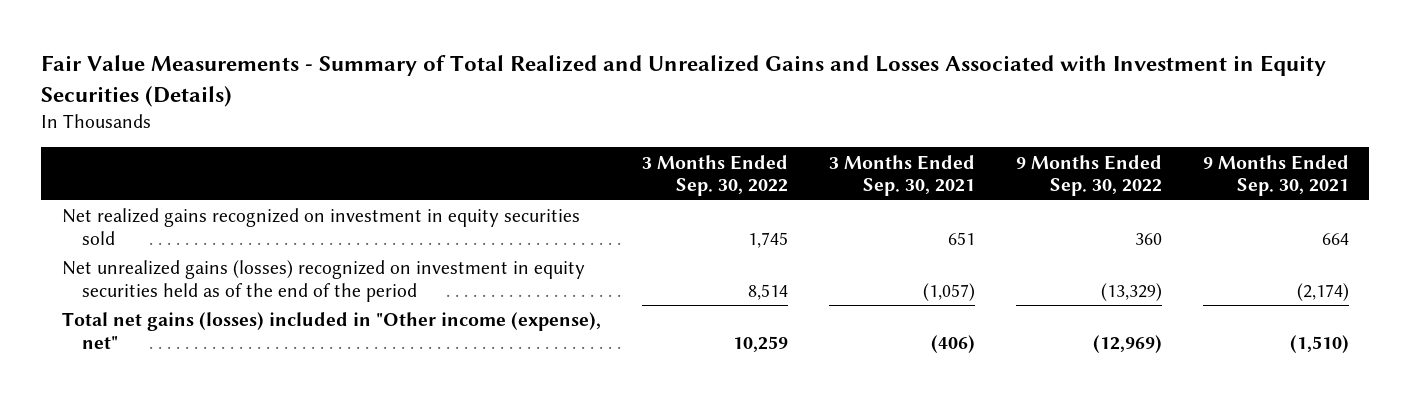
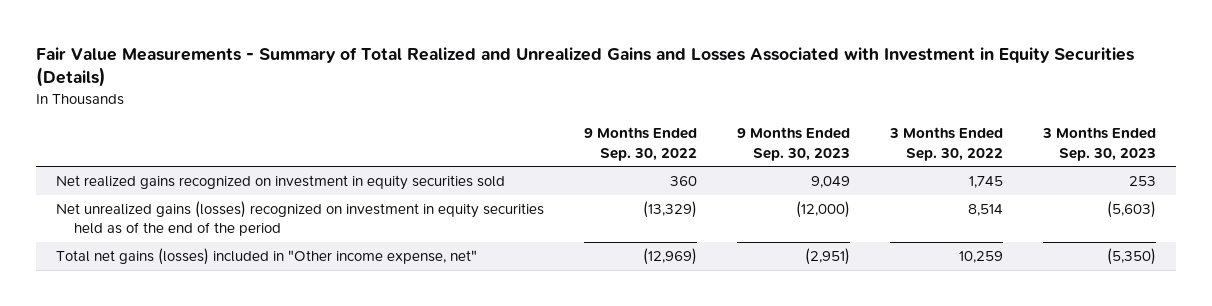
- | 3 Months Ended Sep. 30, 2022 | 3 Months Ended Sep. 30, 2021 | 9 Months Ended Sep. 30, 2022 | 9 Months Ended Sep. 30, 2021
+ | 9 Months Ended Sep. 30, 2022 | 9 Months Ended Sep. 30, 2023 | 3 Months Ended Sep. 30, 2022 | 3 Months Ended Sep. 30, 2023
- Total net gains (losses) included in "Other income (expense), net" | 10,259 | (406) | (12,969) | (1,510)
+ Total net gains (losses) included in "Other income expense, net" | (12,969) | (2,951) | 10,259 | (5,350)

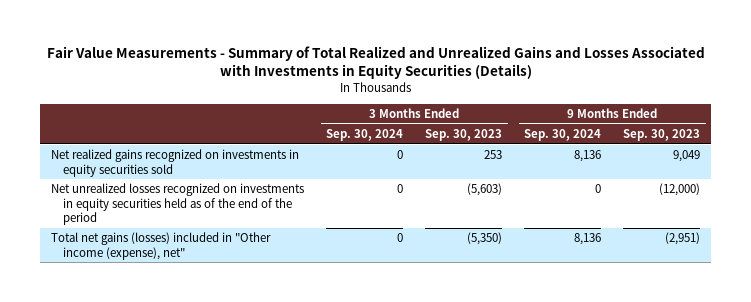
- Fair Value Measurements - Summary of Total Realized and Unrealized Gains and Losses Associated with Investment in Equity Securities (Details)
+ Fair Value Measurements - Summary of Total Realized and Unrealized Gains and Losses Associated with Investments in Equity Securities (Details)
- | 9 Months Ended Sep. 30, 2022 | 9 Months Ended Sep. 30, 2023 | 3 Months Ended Sep. 30, 2022 | 3 Months Ended Sep. 30, 2023
+ | 3 Months Ended Sep. 30, 2024 | 3 Months Ended Sep. 30, 2023 | 9 Months Ended Sep. 30, 2024 | 9 Months Ended Sep. 30, 2023
- Net realized gains recognized on investment in equity securities sold | 360 | 9,049 | 1,745 | 253
- Net unrealized gains (losses) recognized on investment in equity securities held as of the end of the period | (13,329) | (12,000) | 8,514 | (5,603)
- Total net gains (losses) included in "Other income expense, net" | (12,969) | (2,951) | 10,259 | (5,350)
+ Net realized gains recognized on investments in equity securities sold | 0 | 253 | 8,136 | 9,049
+ Net unrealized losses recognized on investments in equity securities held as of the end of the period | 0 | (5,603) | 0 | (12,000)
+ Total net gains (losses) included in "Other income (expense), net" | 0 | (5,350) | 8,136 | (2,951)

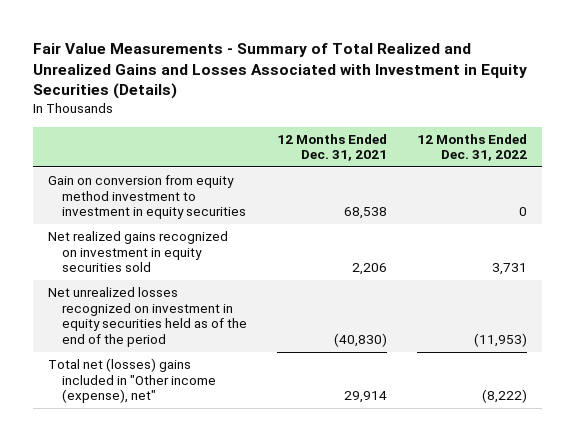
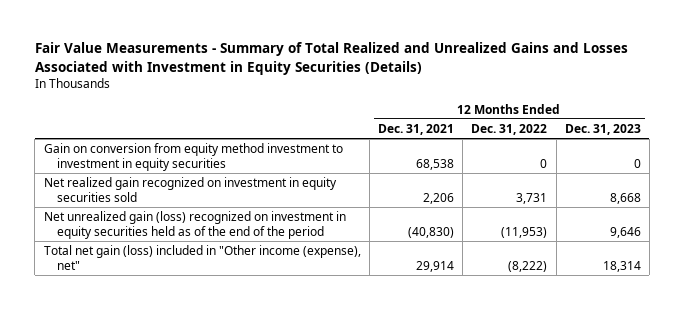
- | 12 Months Ended Dec. 31, 2021 | 12 Months Ended Dec. 31, 2022
+ | 12 Months Ended Dec. 31, 2021 | 12 Months Ended Dec. 31, 2022 | 12 Months Ended Dec. 31, 2023
- Net realized gains recognized on investment in equity securities sold | 2,206 | 3,731
- Net unrealized losses recognized on investment in equity securities held as of the end of the period | (40,830) | (11,953)
- Total net (losses) gains included in "Other income (expense), net" | 29,914 | (8,222)
+ Net realized gain recognized on investment in equity securities sold | 2,206 | 3,731 | 8,668
+ Net unrealized gain (loss) recognized on investment in equity securities held as of the end of the period | (40,830) | (11,953) | 9,646
+ Total net gain (loss) included in "Other income (expense), net" | 29,914 | (8,222) | 18,314

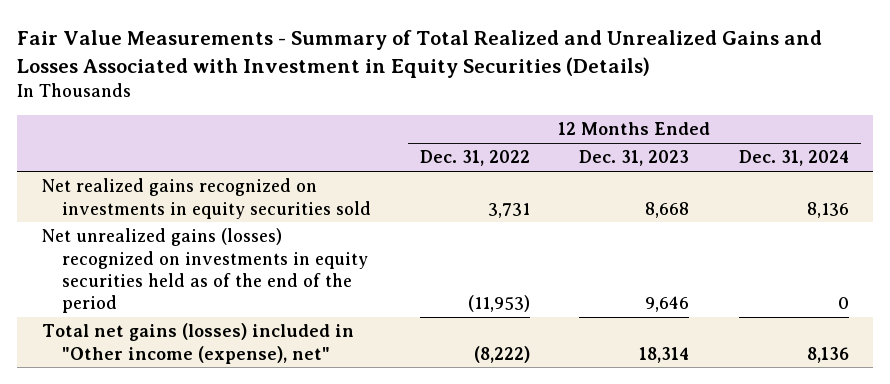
- | 12 Months Ended Dec. 31, 2021 | 12 Months Ended Dec. 31, 2022 | 12 Months Ended Dec. 31, 2023
+ | 12 Months Ended Dec. 31, 2022 | 12 Months Ended Dec. 31, 2023 | 12 Months Ended Dec. 31, 2024
- Gain on conversion from equity method investment to investment in equity securities | 68,538 | 0 | 0
- Net realized gain recognized on investment in equity securities sold | 2,206 | 3,731 | 8,668
- Net unrealized gain (loss) recognized on investment in equity securities held as of the end of the period | (40,830) | (11,953) | 9,646
- Total net gain (loss) included in "Other income (expense), net" | 29,914 | (8,222) | 18,314
+ Net realized gains recognized on investments in equity securities sold | 3,731 | 8,668 | 8,136
+ Net unrealized gains (losses) recognized on investments in equity securities held as of the end of the period | (11,953) | 9,646 | 0
+ Total net gains (losses) included in "Other income (expense), net" | (8,222) | 18,314 | 8,136

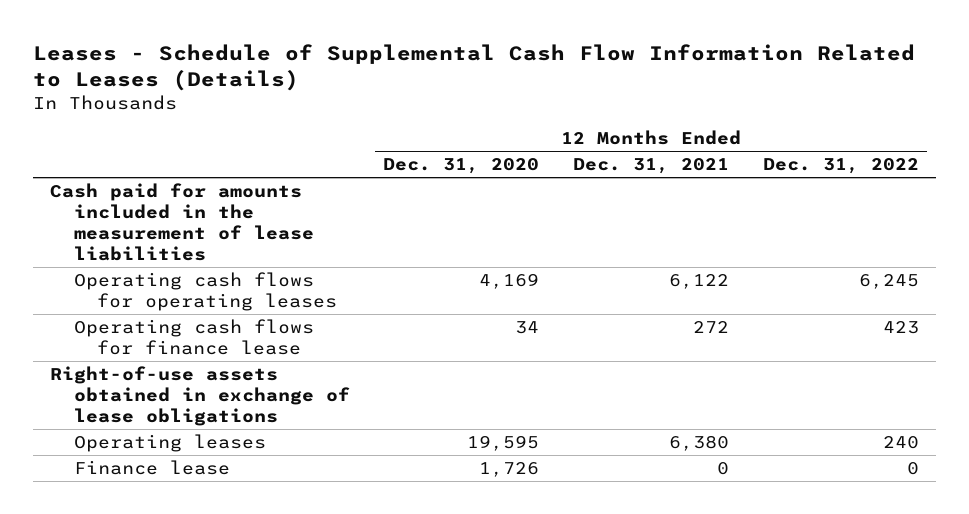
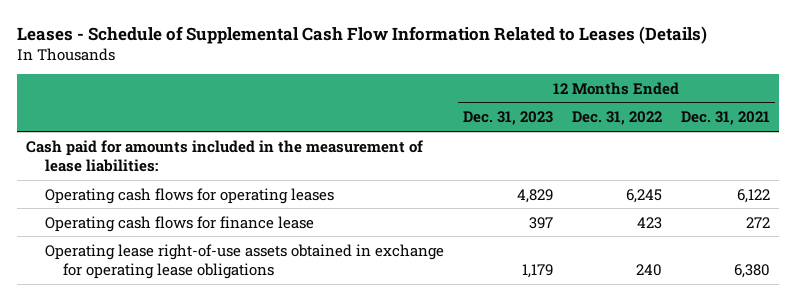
- | 12 Months Ended Dec. 31, 2020 | 12 Months Ended Dec. 31, 2021 | 12 Months Ended Dec. 31, 2022
+ | 12 Months Ended Dec. 31, 2023 | 12 Months Ended Dec. 31, 2022 | 12 Months Ended Dec. 31, 2021
- Cash paid for amounts included in the measurement of lease liabilities
+ Cash paid for amounts included in the measurement of lease liabilities:
- Right-of-use assets obtained in exchange of lease obligations
- Operating leases | 19,595 | 6,380 | 240
- Finance lease | 1,726 | 0 | 0
+ Operating lease right-of-use assets obtained in exchange for operating lease obligations | 1,179 | 240 | 6,380

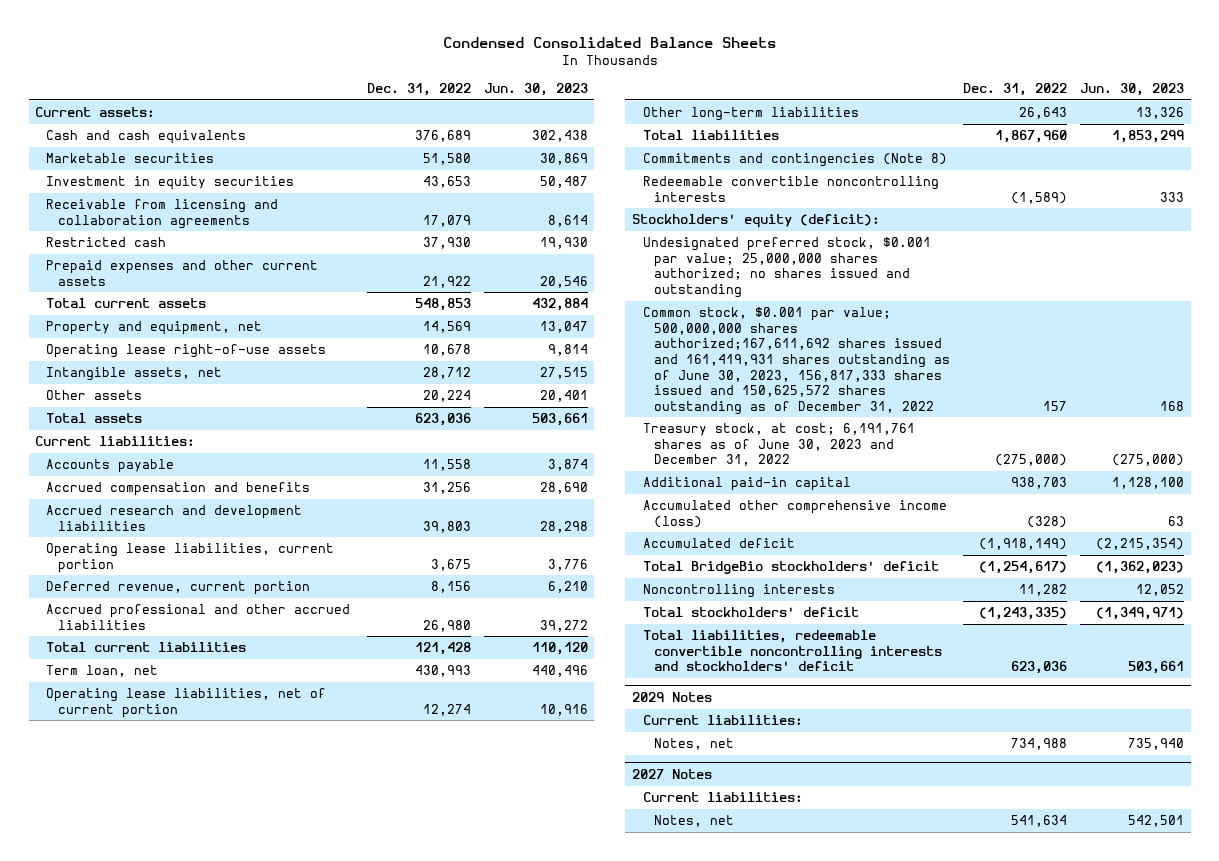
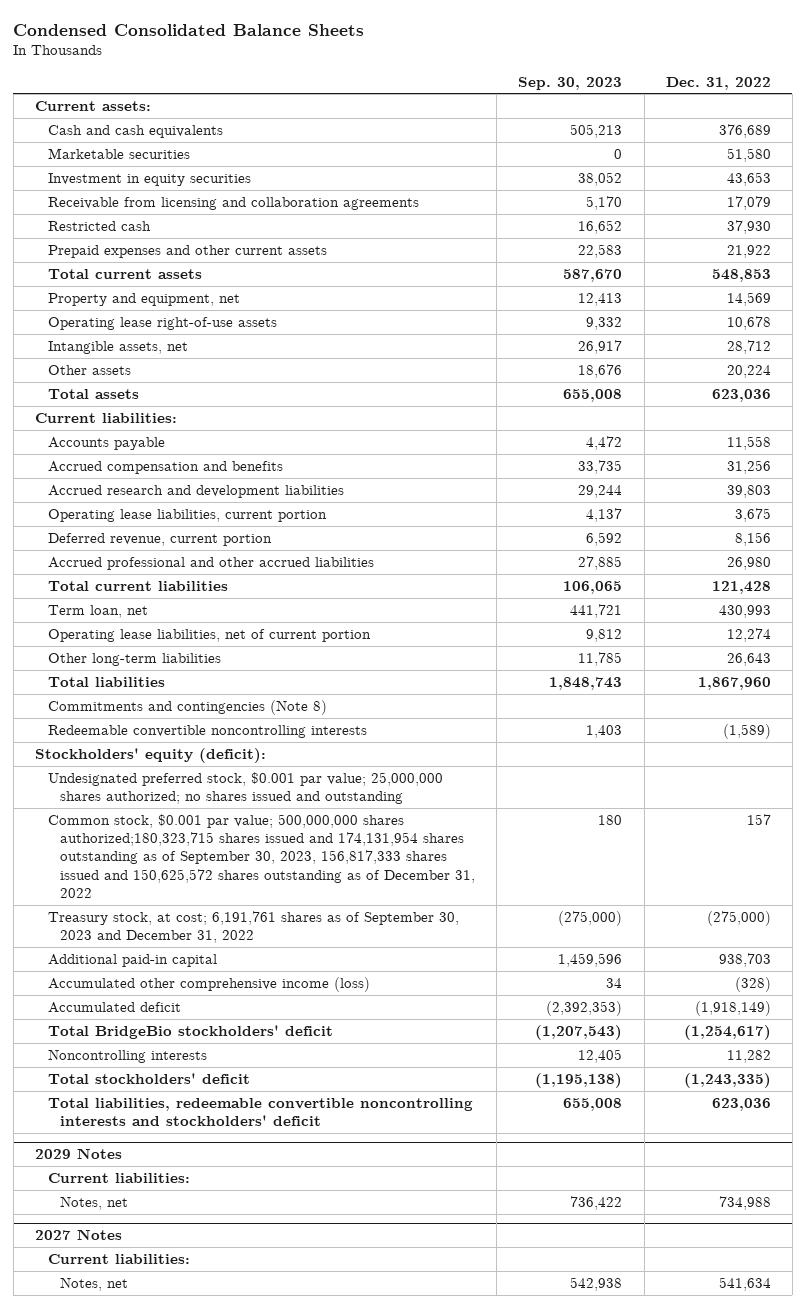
- | Dec. 31, 2022 | Jun. 30, 2023
+ | Sep. 30, 2023 | Dec. 31, 2022
- Common stock, $0.001 par value; 500,000,000 shares authorized;167,611,692 shares issued and 161,419,931 shares outstanding as of June 30, 2023, 156,817,333 shares issued and 150,625,572 shares outstanding as of December 31, 2022 | 157 | 168
- Treasury stock, at cost; 6,191,761 shares as of June 30, 2023 and December 31, 2022 | (275,000) | (275,000)
+ Common stock, $0.001 par value; 500,000,000 shares authorized;180,323,715 shares issued and 174,131,954 shares outstanding as of September 30, 2023, 156,817,333 shares issued and 150,625,572 shares outstanding as of December 31, 2022 | 180 | 157
+ Treasury stock, at cost; 6,191,761 shares as of September 30, 2023 and December 31, 2022 | (275,000) | (275,000)

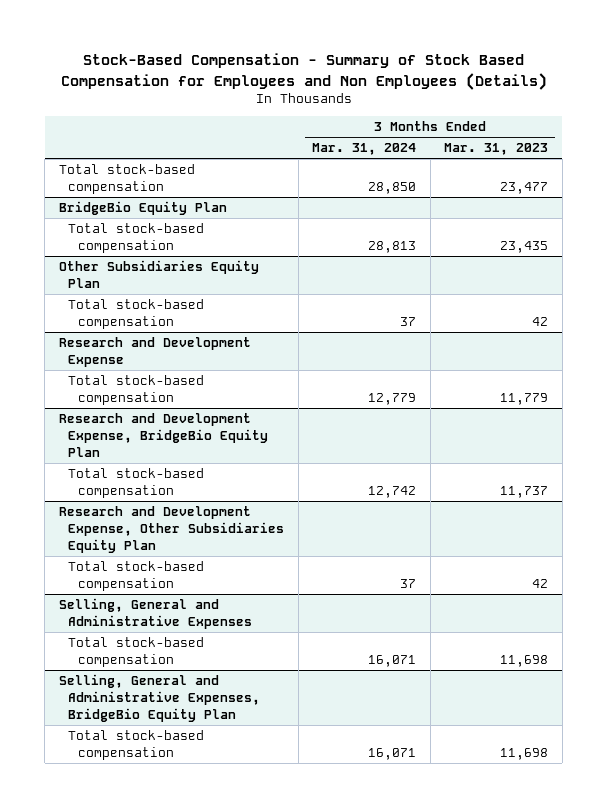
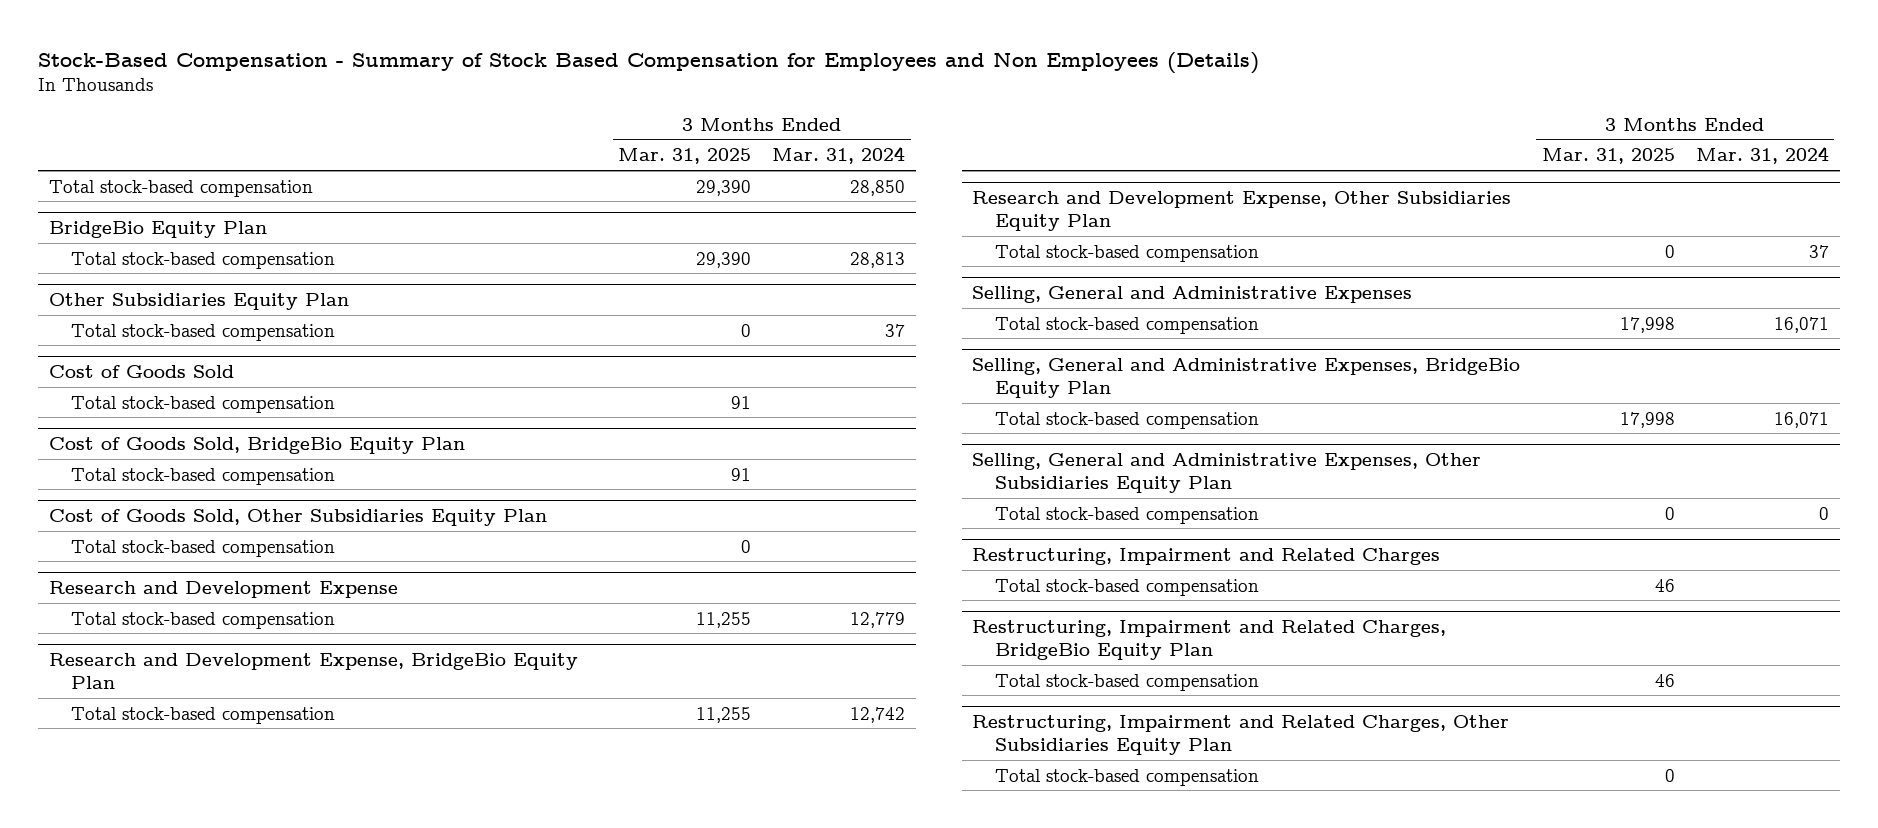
- | 3 Months Ended Mar. 31, 2024 | 3 Months Ended Mar. 31, 2023
+ | 3 Months Ended Mar. 31, 2025 | 3 Months Ended Mar. 31, 2024
+ Cost of Goods Sold
+ Total stock-based compensation | 91 |
+ Cost of Goods Sold, BridgeBio Equity Plan
+ Total stock-based compensation | 91 |
+ Cost of Goods Sold, Other Subsidiaries Equity Plan
+ Total stock-based compensation | 0 |
+ Selling, General and Administrative Expenses, Other Subsidiaries Equity Plan
+ Total stock-based compensation | 0 | 0
+ Restructuring, Impairment and Related Charges
+ Total stock-based compensation | 46 |
+ Restructuring, Impairment and Related Charges, BridgeBio Equity Plan
+ Total stock-based compensation | 46 |
+ Restructuring, Impairment and Related Charges, Other Subsidiaries Equity Plan
+ Total stock-based compensation | 0 |

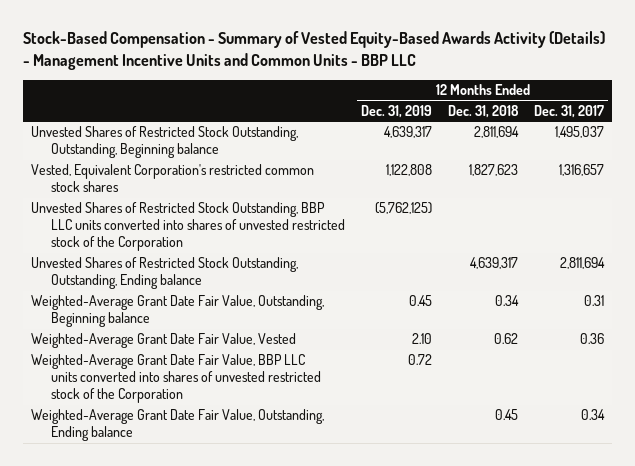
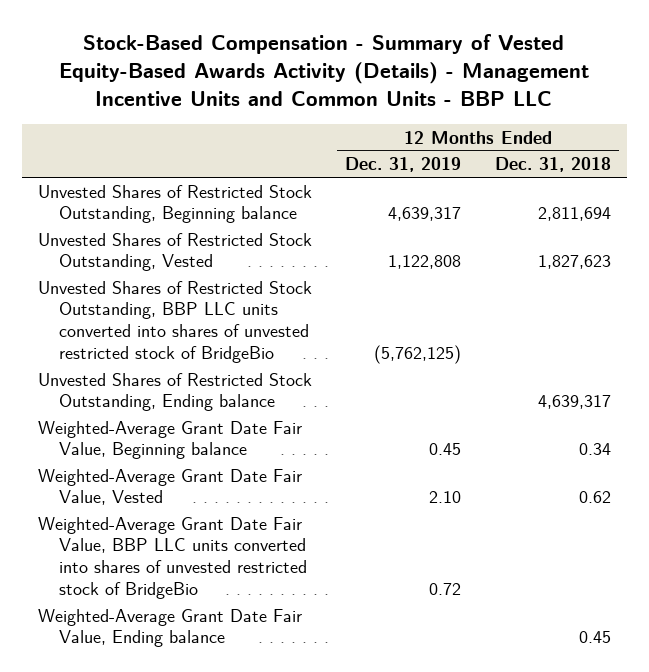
- | 12 Months Ended Dec. 31, 2019 | 12 Months Ended Dec. 31, 2018 | 12 Months Ended Dec. 31, 2017
+ | 12 Months Ended Dec. 31, 2019 | 12 Months Ended Dec. 31, 2018
- Unvested Shares of Restricted Stock Outstanding, Outstanding, Beginning balance | 4,639,317 | 2,811,694 | 1,495,037
- Vested, Equivalent Corporation's restricted common stock shares | 1,122,808 | 1,827,623 | 1,316,657
- Unvested Shares of Restricted Stock Outstanding, BBP LLC units converted into shares of unvested restricted stock of the Corporation | (5,762,125) | |
- Unvested Shares of Restricted Stock Outstanding, Outstanding, Ending balance | | 4,639,317 | 2,811,694
- Weighted-Average Grant Date Fair Value, Outstanding, Beginning balance | 0.45 | 0.34 | 0.31
+ Unvested Shares of Restricted Stock Outstanding, Beginning balance | 4,639,317 | 2,811,694
+ Unvested Shares of Restricted Stock Outstanding, Vested | 1,122,808 | 1,827,623
+ Unvested Shares of Restricted Stock Outstanding, BBP LLC units converted into shares of unvested restricted stock of BridgeBio | (5,762,125) |
+ Unvested Shares of Restricted Stock Outstanding, Ending balance | | 4,639,317
+ Weighted-Average Grant Date Fair Value, Beginning balance | 0.45 | 0.34
- Weighted-Average Grant Date Fair Value, BBP LLC units converted into shares of unvested restricted stock of the Corporation | 0.72 | |
- Weighted-Average Grant Date Fair Value, Outstanding, Ending balance | | 0.45 | 0.34
+ Weighted-Average Grant Date Fair Value, BBP LLC units converted into shares of unvested restricted stock of BridgeBio | 0.72 |
+ Weighted-Average Grant Date Fair Value, Ending balance | | 0.45

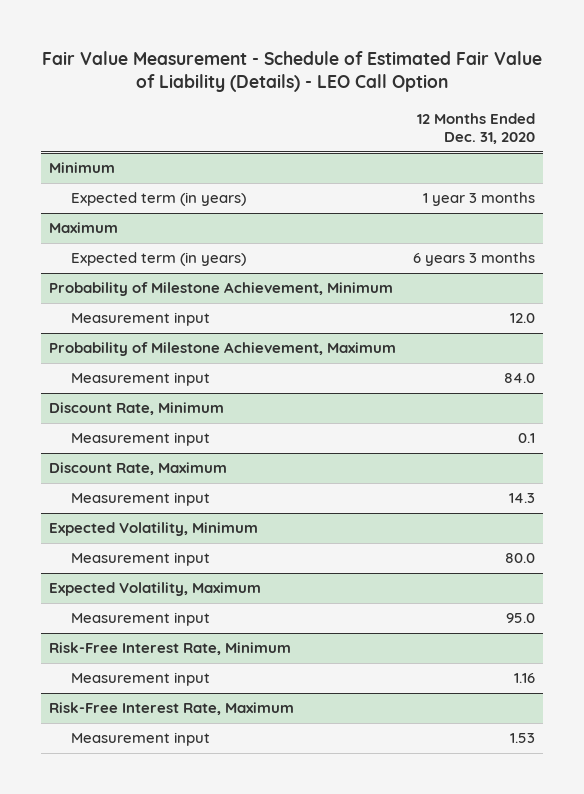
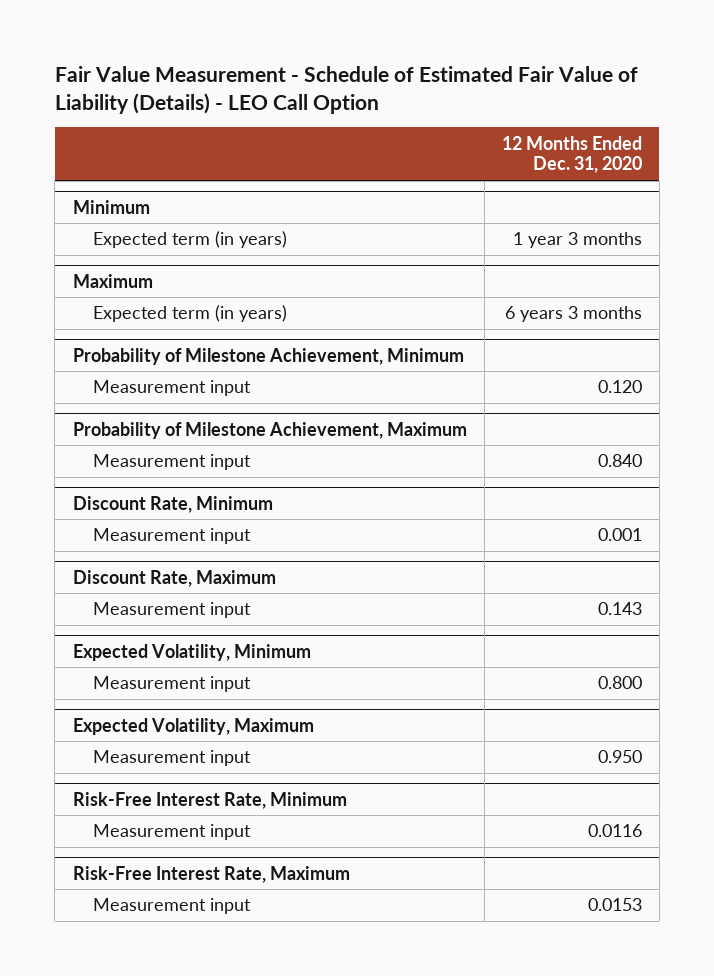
@ Probability of Milestone Achievement, Minimum
- Measurement input | 12.0
+ Measurement input | 0.120
@ Probability of Milestone Achievement, Maximum
- Measurement input | 84.0
+ Measurement input | 0.840
@ Discount Rate, Minimum
- Measurement input | 0.1
+ Measurement input | 0.001
@ Discount Rate, Maximum
- Measurement input | 14.3
+ Measurement input | 0.143
@ Expected Volatility, Minimum
- Measurement input | 80.0
+ Measurement input | 0.800
@ Expected Volatility, Maximum
- Measurement input | 95.0
+ Measurement input | 0.950
@ Risk-Free Interest Rate, Minimum
- Measurement input | 1.16
+ Measurement input | 0.0116
@ Risk-Free Interest Rate, Maximum
- Measurement input | 1.53
+ Measurement input | 0.0153

